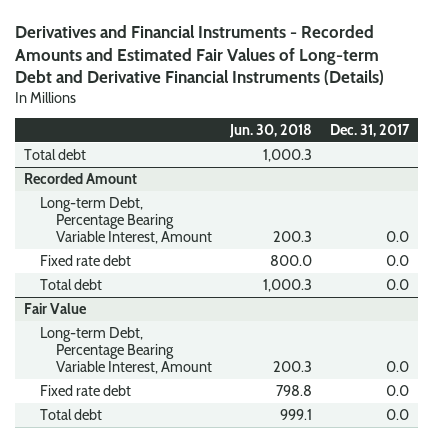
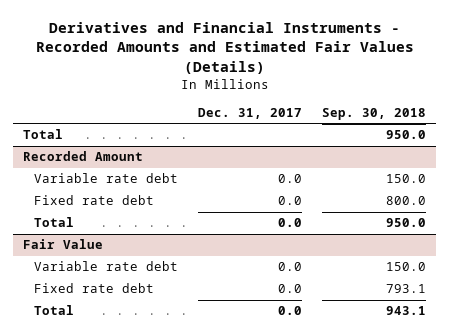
- Derivatives and Financial Instruments - Recorded Amounts and Estimated Fair Values of Long-term Debt and Derivative Financial Instruments (Details)
+ Derivatives and Financial Instruments - Recorded Amounts and Estimated Fair Values (Details)
- | Jun. 30, 2018 | Dec. 31, 2017
+ | Dec. 31, 2017 | Sep. 30, 2018
- Total debt | 1,000.3 |
+ Total | | 950.0
@ Recorded Amount
- Long-term Debt, Percentage Bearing Variable Interest, Amount | 200.3 | 0.0
+ Variable rate debt | 0.0 | 150.0
- Total debt | 1,000.3 | 0.0
+ Total | 0.0 | 950.0
@ Fair Value
- Long-term Debt, Percentage Bearing Variable Interest, Amount | 200.3 | 0.0
+ Variable rate debt | 0.0 | 150.0
- Total debt | 999.1 | 0.0
+ Total | 0.0 | 943.1

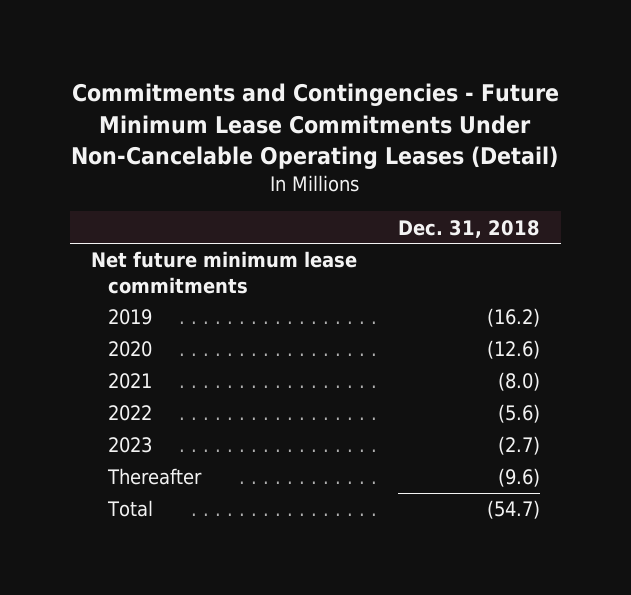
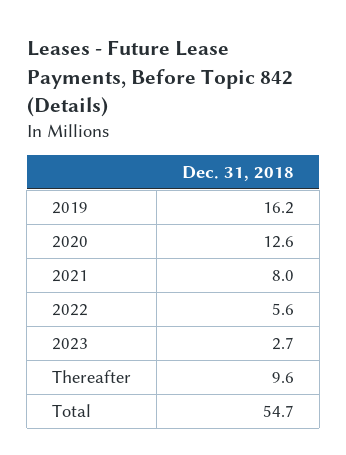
- Commitments and Contingencies - Future Minimum Lease Commitments Under Non-Cancelable Operating Leases (Detail)
+ Leases - Future Lease Payments, Before Topic 842 (Details)
- Net future minimum lease commitments
- 2019 | (16.2)
- 2020 | (12.6)
- 2021 | (8.0)
- 2022 | (5.6)
- 2023 | (2.7)
- Thereafter | (9.6)
- Total | (54.7)
+ 2019 | 16.2
+ 2020 | 12.6
+ 2021 | 8.0
+ 2022 | 5.6
+ 2023 | 2.7
+ Thereafter | 9.6
+ Total | 54.7

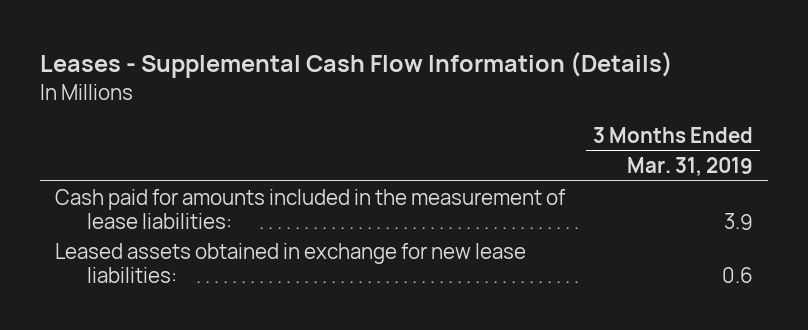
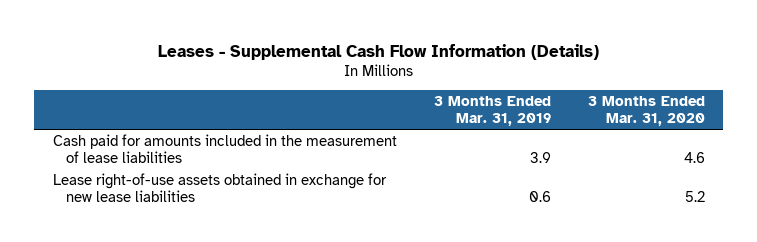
- | 3 Months Ended Mar. 31, 2019
+ | 3 Months Ended Mar. 31, 2019 | 3 Months Ended Mar. 31, 2020
- Cash paid for amounts included in the measurement of lease liabilities: | 3.9
- Leased assets obtained in exchange for new lease liabilities: | 0.6
+ Cash paid for amounts included in the measurement of lease liabilities | 3.9 | 4.6
+ Lease right-of-use assets obtained in exchange for new lease liabilities | 0.6 | 5.2

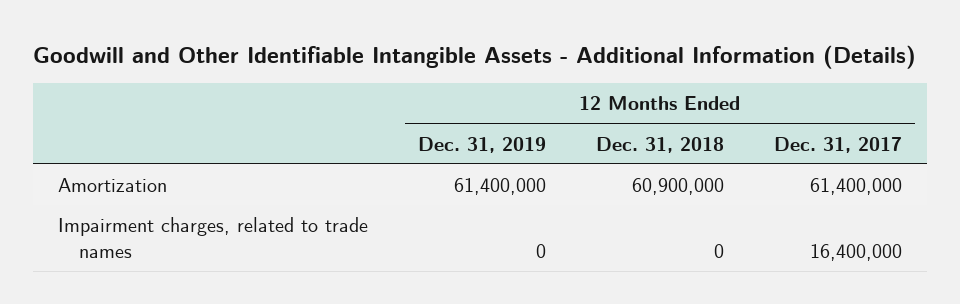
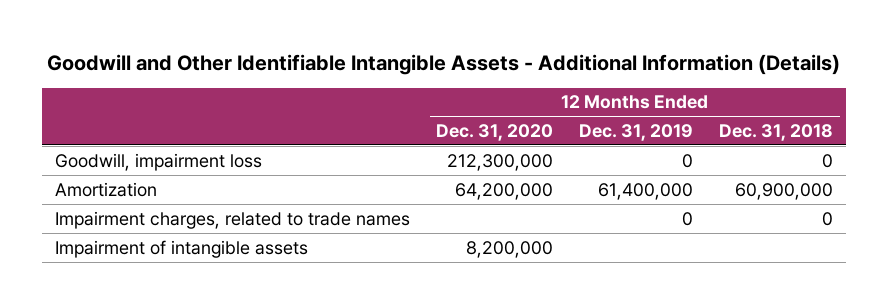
- | 12 Months Ended Dec. 31, 2019 | 12 Months Ended Dec. 31, 2018 | 12 Months Ended Dec. 31, 2017
+ | 12 Months Ended Dec. 31, 2020 | 12 Months Ended Dec. 31, 2019 | 12 Months Ended Dec. 31, 2018
+ Goodwill, impairment loss | 212,300,000 | 0 | 0
+ Impairment of intangible assets | 8,200,000 | |

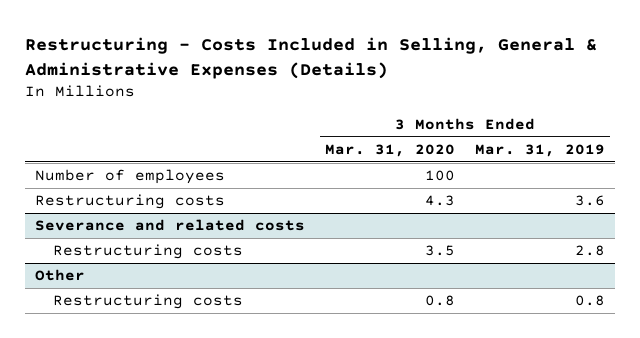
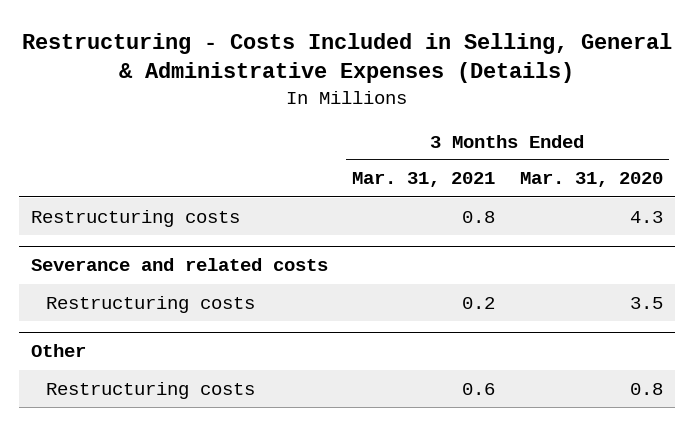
- | 3 Months Ended Mar. 31, 2020 | 3 Months Ended Mar. 31, 2019
+ | 3 Months Ended Mar. 31, 2021 | 3 Months Ended Mar. 31, 2020
- Number of employees | 100 |

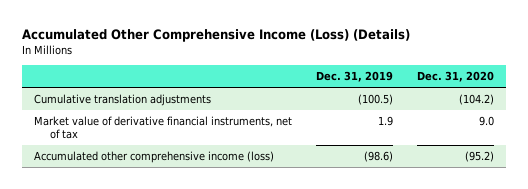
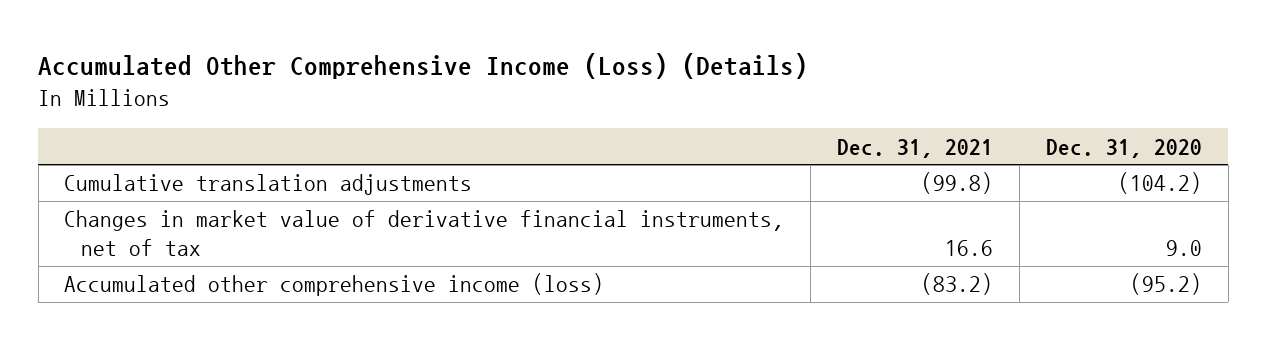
- | Dec. 31, 2019 | Dec. 31, 2020
+ | Dec. 31, 2021 | Dec. 31, 2020
- Market value of derivative financial instruments, net of tax | 1.9 | 9.0
+ Changes in market value of derivative financial instruments, net of tax | 16.6 | 9.0

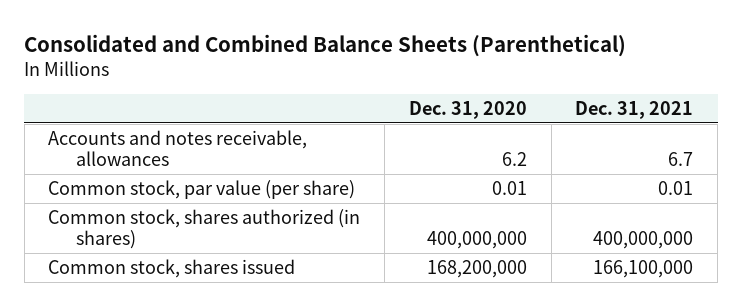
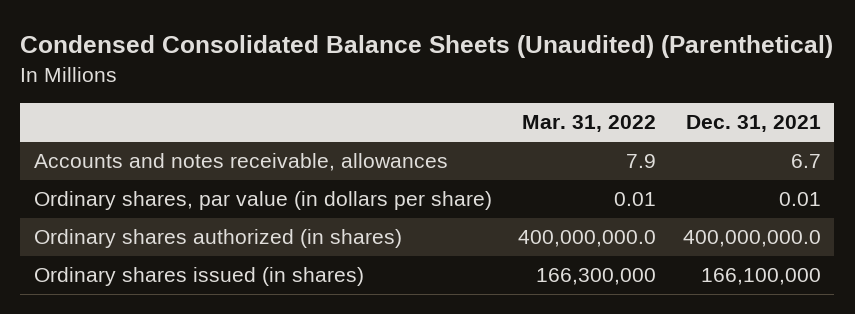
- Consolidated and Combined Balance Sheets (Parenthetical)
+ Condensed Consolidated Balance Sheets (Unaudited) (Parenthetical)
- | Dec. 31, 2020 | Dec. 31, 2021
+ | Mar. 31, 2022 | Dec. 31, 2021
- Common stock, par value (per share) | 0.01 | 0.01
- Common stock, shares authorized (in shares) | 400,000,000 | 400,000,000
- Common stock, shares issued | 168,200,000 | 166,100,000
+ Ordinary shares, par value (in dollars per share) | 0.01 | 0.01
+ Ordinary shares authorized (in shares) | 400,000,000.0 | 400,000,000.0
+ Ordinary shares issued (in shares) | 166,300,000 | 166,100,000

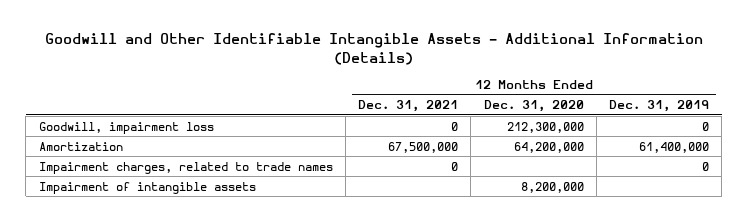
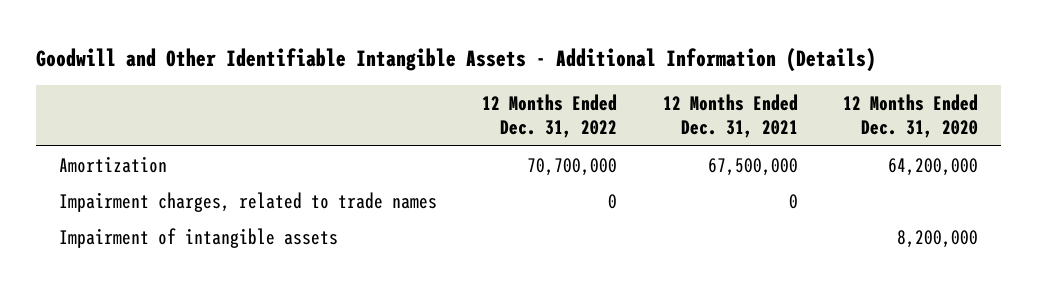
- | 12 Months Ended Dec. 31, 2021 | 12 Months Ended Dec. 31, 2020 | 12 Months Ended Dec. 31, 2019
+ | 12 Months Ended Dec. 31, 2022 | 12 Months Ended Dec. 31, 2021 | 12 Months Ended Dec. 31, 2020
- Goodwill, impairment loss | 0 | 212,300,000 | 0

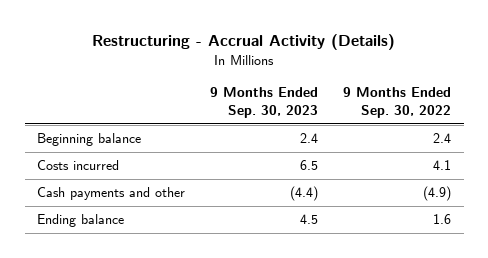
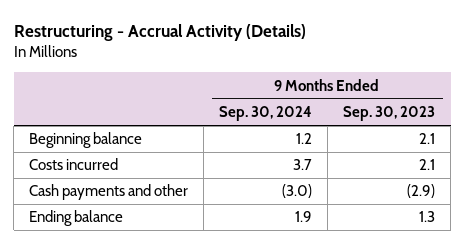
- | 9 Months Ended Sep. 30, 2023 | 9 Months Ended Sep. 30, 2022
+ | 9 Months Ended Sep. 30, 2024 | 9 Months Ended Sep. 30, 2023
- Beginning balance | 2.4 | 2.4
- Costs incurred | 6.5 | 4.1
- Cash payments and other | (4.4) | (4.9)
- Ending balance | 4.5 | 1.6
+ Beginning balance | 1.2 | 2.1
+ Costs incurred | 3.7 | 2.1
+ Cash payments and other | (3.0) | (2.9)
+ Ending balance | 1.9 | 1.3

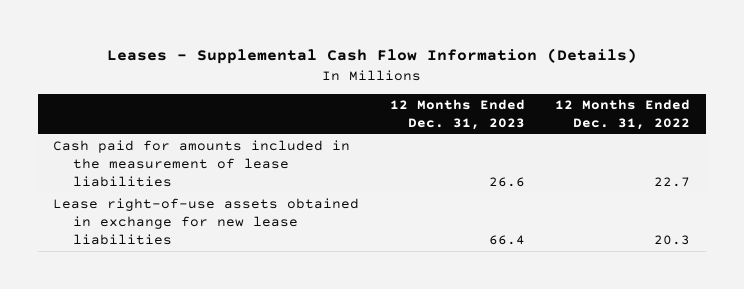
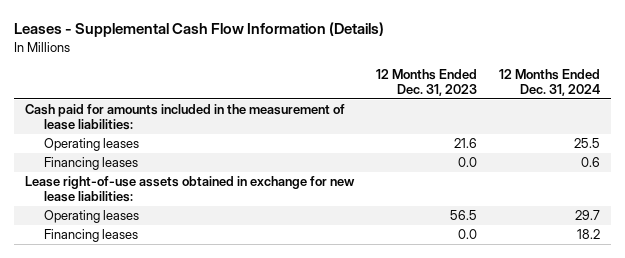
- | 12 Months Ended Dec. 31, 2023 | 12 Months Ended Dec. 31, 2022
+ | 12 Months Ended Dec. 31, 2023 | 12 Months Ended Dec. 31, 2024
- Cash paid for amounts included in the measurement of lease liabilities | 26.6 | 22.7
- Lease right-of-use assets obtained in exchange for new lease liabilities | 66.4 | 20.3
+ Cash paid for amounts included in the measurement of lease liabilities:
+ Operating leases | 21.6 | 25.5
+ Financing leases | 0.0 | 0.6
+ Lease right-of-use assets obtained in exchange for new lease liabilities:
+ Operating leases | 56.5 | 29.7
+ Financing leases | 0.0 | 18.2

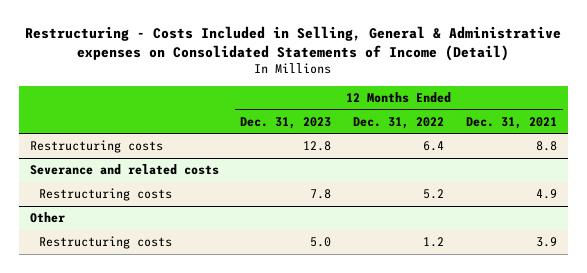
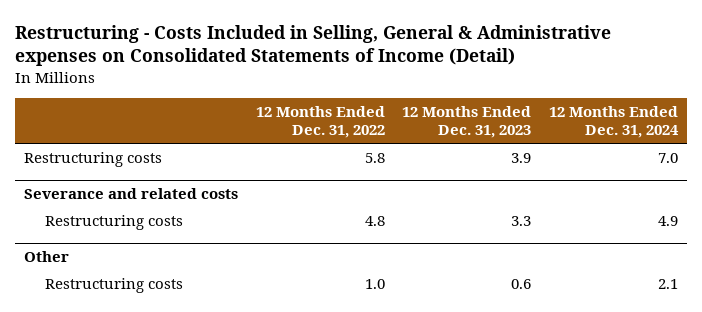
- | 12 Months Ended Dec. 31, 2023 | 12 Months Ended Dec. 31, 2022 | 12 Months Ended Dec. 31, 2021
+ | 12 Months Ended Dec. 31, 2022 | 12 Months Ended Dec. 31, 2023 | 12 Months Ended Dec. 31, 2024
- Restructuring costs | 12.8 | 6.4 | 8.8
+ Restructuring costs | 5.8 | 3.9 | 7.0
@ Severance and related costs
- Restructuring costs | 7.8 | 5.2 | 4.9
+ Restructuring costs | 4.8 | 3.3 | 4.9
@ Other
- Restructuring costs | 5.0 | 1.2 | 3.9
+ Restructuring costs | 1.0 | 0.6 | 2.1

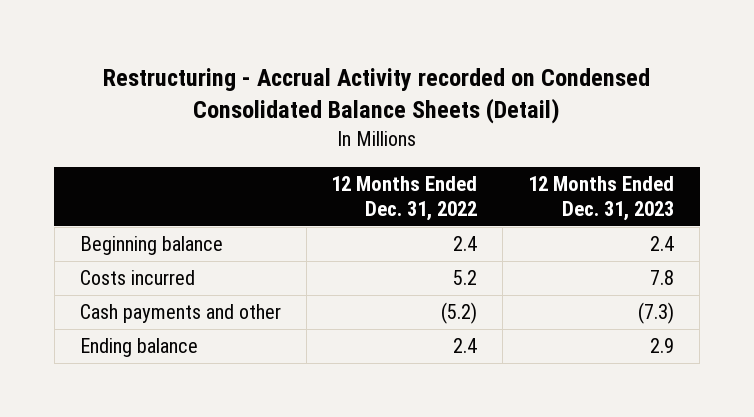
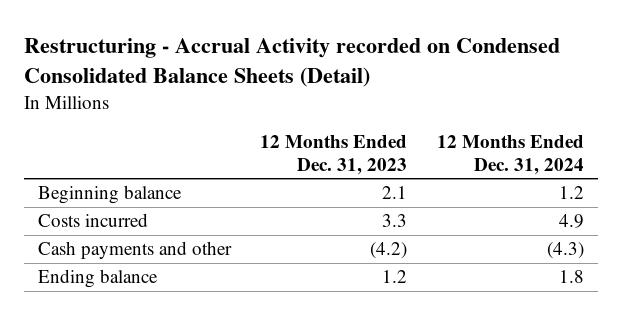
- | 12 Months Ended Dec. 31, 2022 | 12 Months Ended Dec. 31, 2023
+ | 12 Months Ended Dec. 31, 2023 | 12 Months Ended Dec. 31, 2024
- Beginning balance | 2.4 | 2.4
- Costs incurred | 5.2 | 7.8
- Cash payments and other | (5.2) | (7.3)
- Ending balance | 2.4 | 2.9
+ Beginning balance | 2.1 | 1.2
+ Costs incurred | 3.3 | 4.9
+ Cash payments and other | (4.2) | (4.3)
+ Ending balance | 1.2 | 1.8

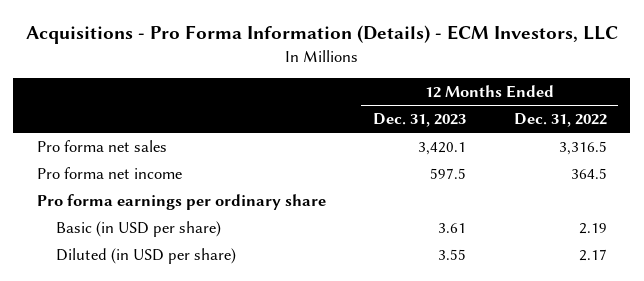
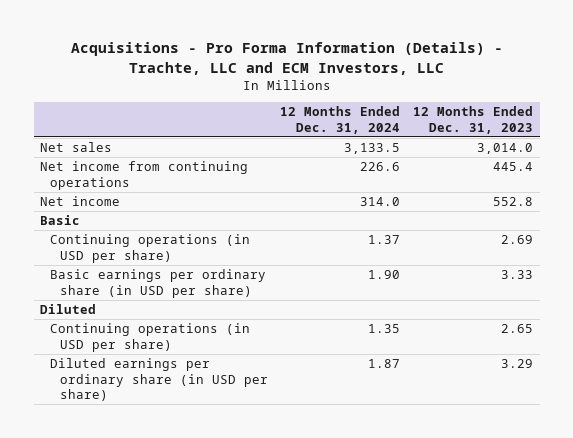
- Acquisitions - Pro Forma Information (Details) - ECM Investors, LLC
+ Acquisitions - Pro Forma Information (Details) - Trachte, LLC and ECM Investors, LLC
- | 12 Months Ended Dec. 31, 2023 | 12 Months Ended Dec. 31, 2022
+ | 12 Months Ended Dec. 31, 2024 | 12 Months Ended Dec. 31, 2023
- Pro forma net sales | 3,420.1 | 3,316.5
- Pro forma net income | 597.5 | 364.5
- Pro forma earnings per ordinary share
- Basic (in USD per share) | 3.61 | 2.19
- Diluted (in USD per share) | 3.55 | 2.17
+ Net sales | 3,133.5 | 3,014.0
+ Net income from continuing operations | 226.6 | 445.4
+ Net income | 314.0 | 552.8
+ Basic
+ Continuing operations (in USD per share) | 1.37 | 2.69
+ Basic earnings per ordinary share (in USD per share) | 1.90 | 3.33
+ Diluted
+ Continuing operations (in USD per share) | 1.35 | 2.65
+ Diluted earnings per ordinary share (in USD per share) | 1.87 | 3.29

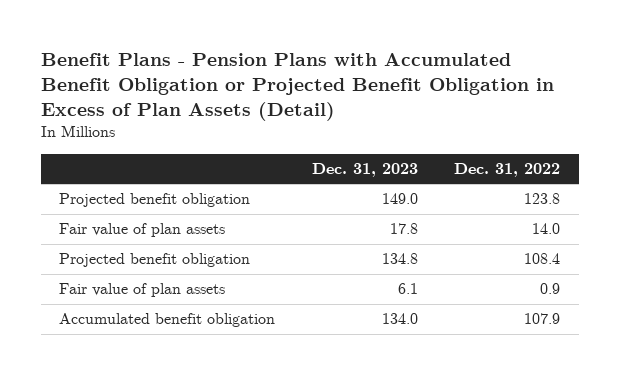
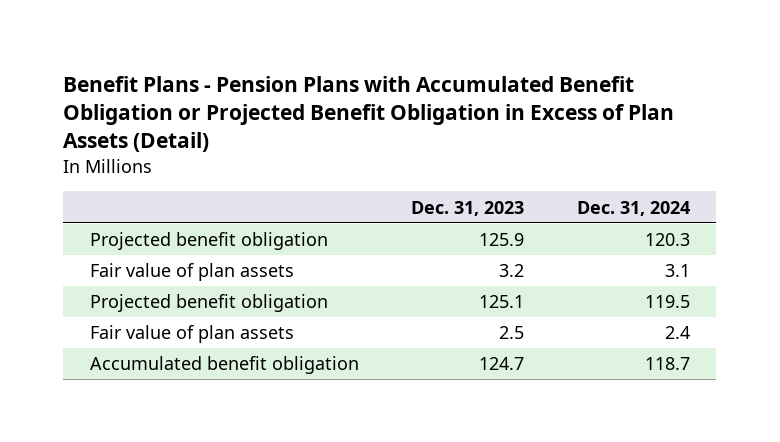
- | Dec. 31, 2023 | Dec. 31, 2022
+ | Dec. 31, 2023 | Dec. 31, 2024
- Projected benefit obligation | 149.0 | 123.8
- Fair value of plan assets | 17.8 | 14.0
- Projected benefit obligation | 134.8 | 108.4
- Fair value of plan assets | 6.1 | 0.9
- Accumulated benefit obligation | 134.0 | 107.9
+ Projected benefit obligation | 125.9 | 120.3
+ Fair value of plan assets | 3.2 | 3.1
+ Projected benefit obligation | 125.1 | 119.5
+ Fair value of plan assets | 2.5 | 2.4
+ Accumulated benefit obligation | 124.7 | 118.7

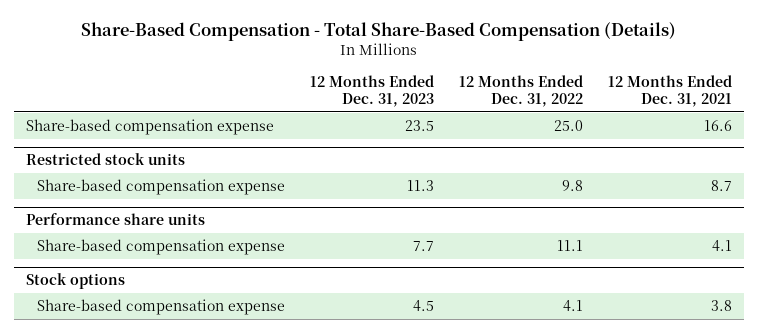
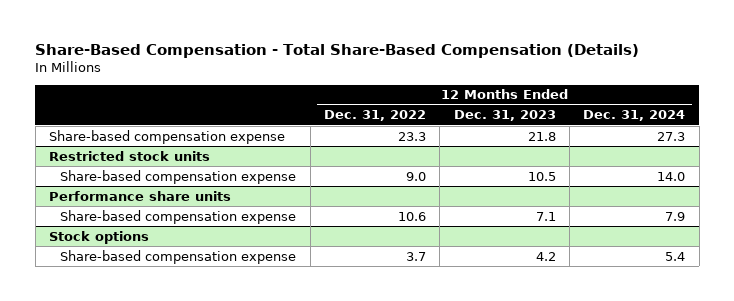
- | 12 Months Ended Dec. 31, 2023 | 12 Months Ended Dec. 31, 2022 | 12 Months Ended Dec. 31, 2021
+ | 12 Months Ended Dec. 31, 2022 | 12 Months Ended Dec. 31, 2023 | 12 Months Ended Dec. 31, 2024
- Share-based compensation expense | 23.5 | 25.0 | 16.6
+ Share-based compensation expense | 23.3 | 21.8 | 27.3
@ Restricted stock units
- Share-based compensation expense | 11.3 | 9.8 | 8.7
+ Share-based compensation expense | 9.0 | 10.5 | 14.0
@ Performance share units
- Share-based compensation expense | 7.7 | 11.1 | 4.1
+ Share-based compensation expense | 10.6 | 7.1 | 7.9
@ Stock options
- Share-based compensation expense | 4.5 | 4.1 | 3.8
+ Share-based compensation expense | 3.7 | 4.2 | 5.4

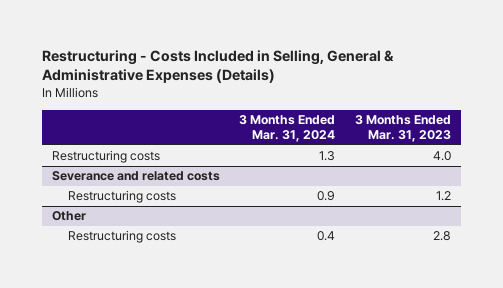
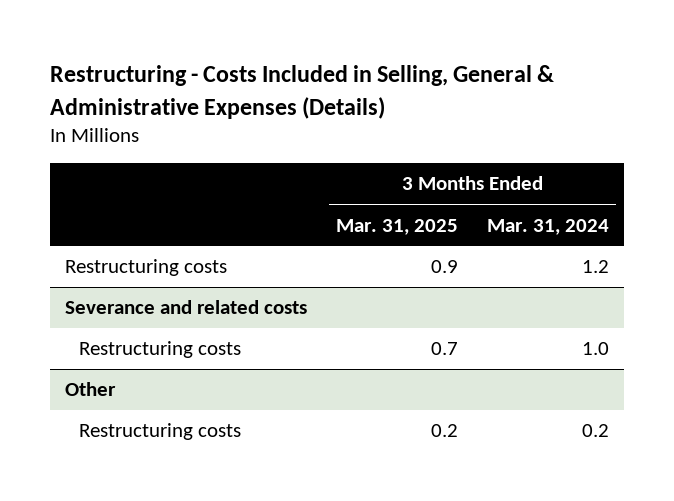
- | 3 Months Ended Mar. 31, 2024 | 3 Months Ended Mar. 31, 2023
+ | 3 Months Ended Mar. 31, 2025 | 3 Months Ended Mar. 31, 2024
- Restructuring costs | 1.3 | 4.0
+ Restructuring costs | 0.9 | 1.2
@ Severance and related costs
- Restructuring costs | 0.9 | 1.2
+ Restructuring costs | 0.7 | 1.0
@ Other
- Restructuring costs | 0.4 | 2.8
+ Restructuring costs | 0.2 | 0.2

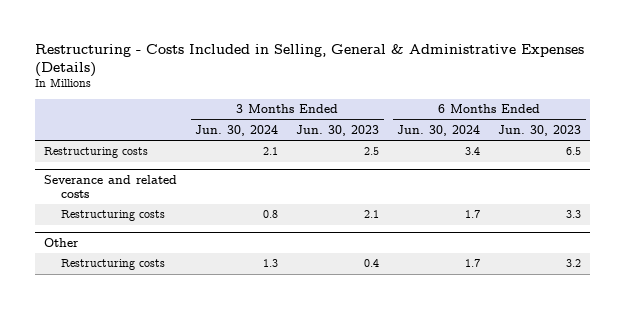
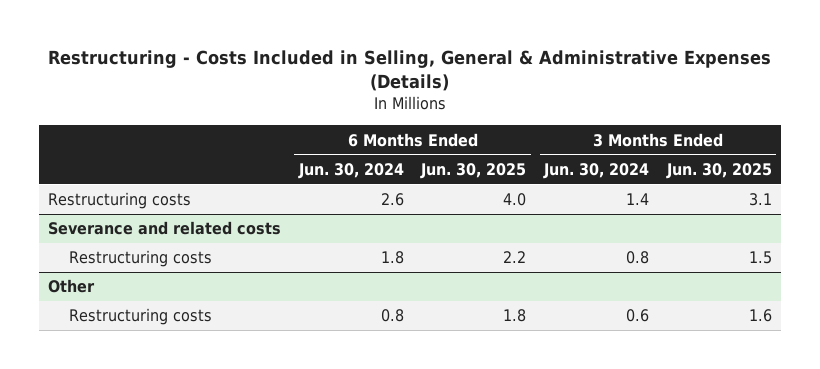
- | 3 Months Ended Jun. 30, 2024 | 3 Months Ended Jun. 30, 2023 | 6 Months Ended Jun. 30, 2024 | 6 Months Ended Jun. 30, 2023
+ | 6 Months Ended Jun. 30, 2024 | 6 Months Ended Jun. 30, 2025 | 3 Months Ended Jun. 30, 2024 | 3 Months Ended Jun. 30, 2025
- Restructuring costs | 2.1 | 2.5 | 3.4 | 6.5
+ Restructuring costs | 2.6 | 4.0 | 1.4 | 3.1
@ Severance and related costs
- Restructuring costs | 0.8 | 2.1 | 1.7 | 3.3
+ Restructuring costs | 1.8 | 2.2 | 0.8 | 1.5
@ Other
- Restructuring costs | 1.3 | 0.4 | 1.7 | 3.2
+ Restructuring costs | 0.8 | 1.8 | 0.6 | 1.6

